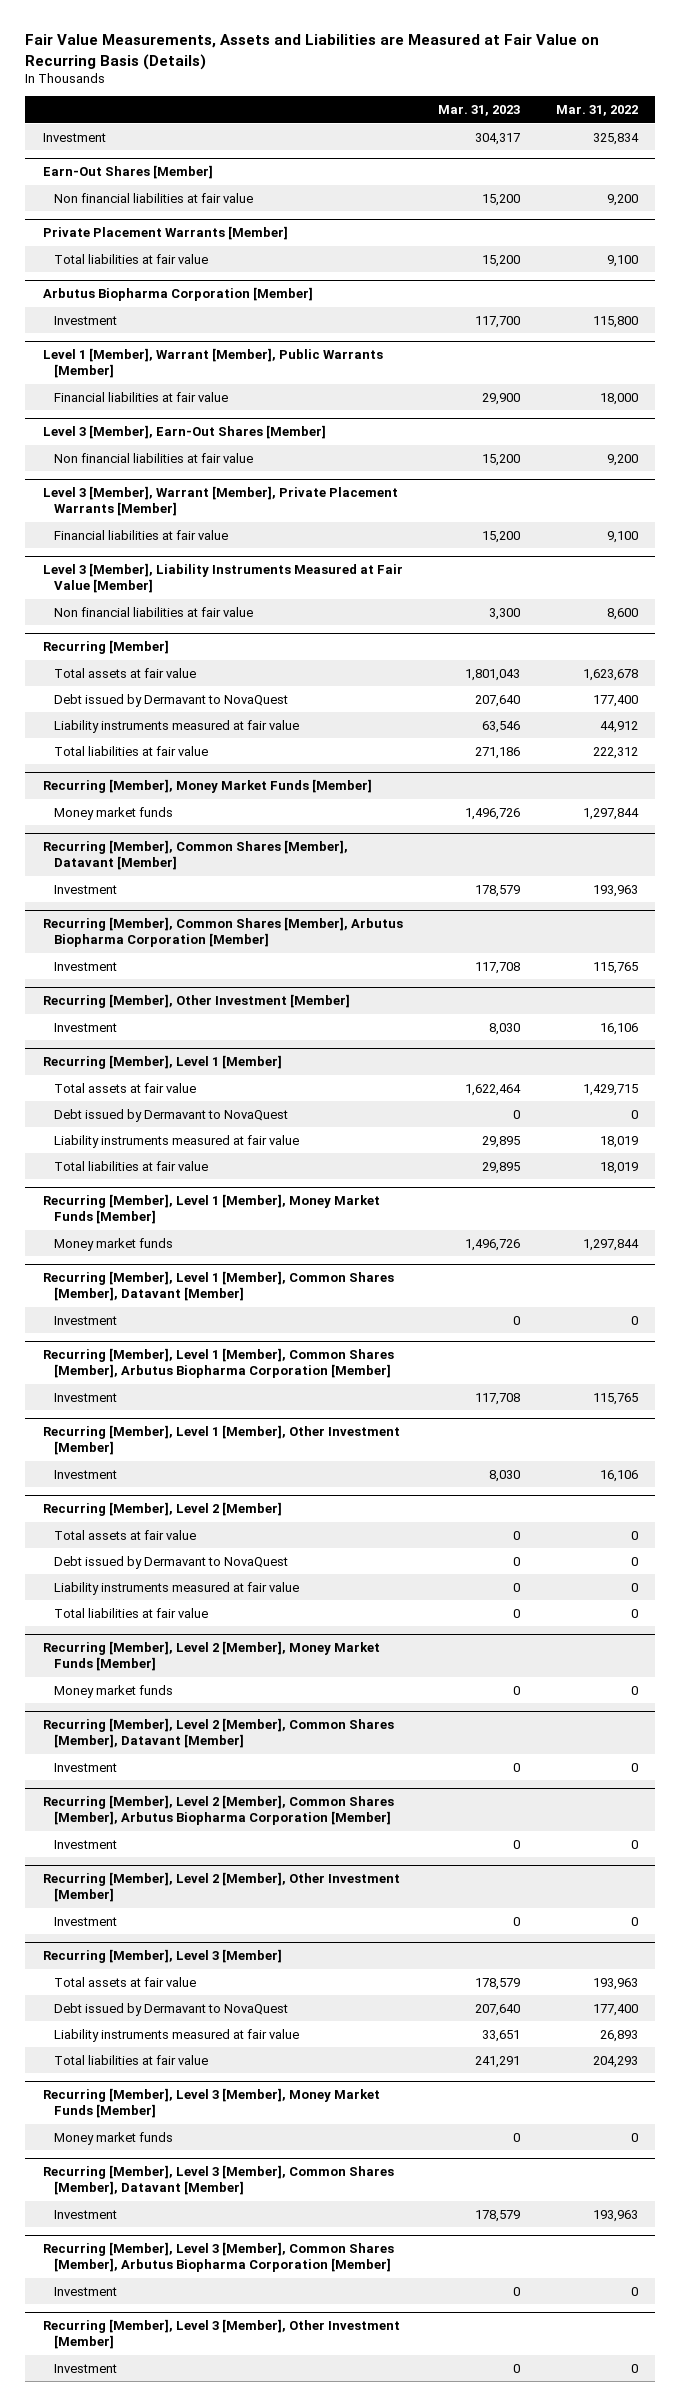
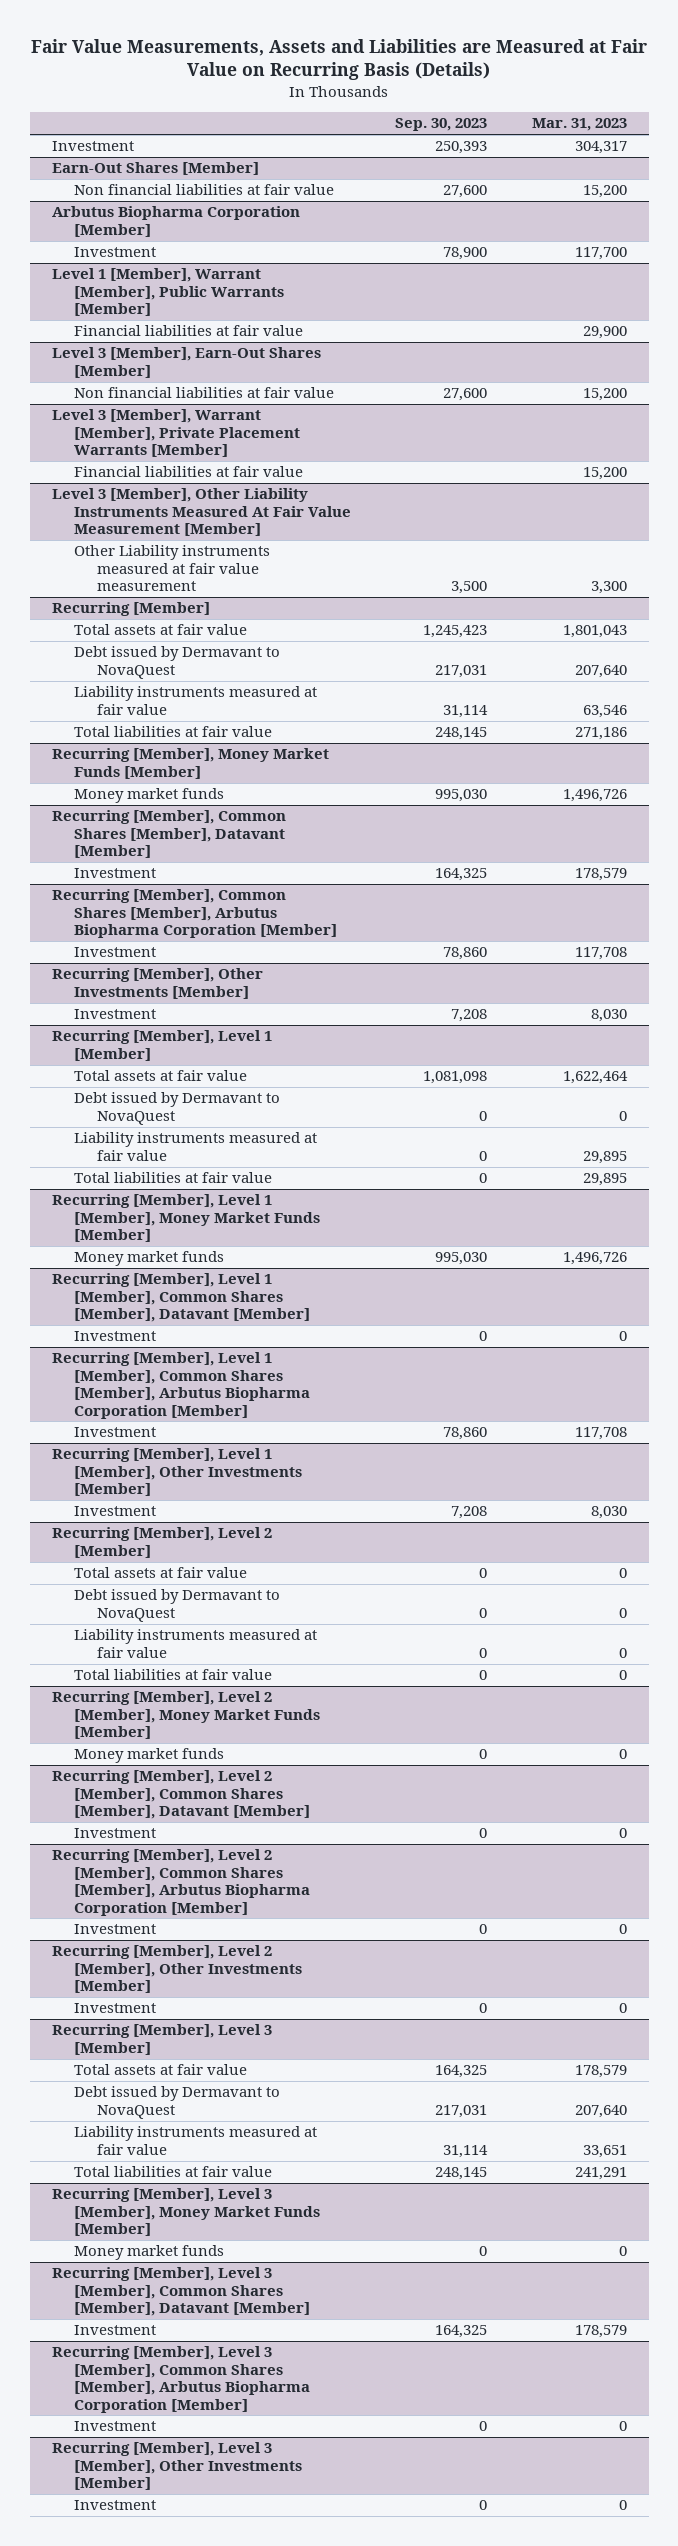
- | Mar. 31, 2023 | Mar. 31, 2022
+ | Sep. 30, 2023 | Mar. 31, 2023
- Private Placement Warrants [Member]
- Total liabilities at fair value | 15,200 | 9,100
- Level 3 [Member], Liability Instruments Measured at Fair Value [Member]
- Non financial liabilities at fair value | 3,300 | 8,600
+ Level 3 [Member], Other Liability Instruments Measured At Fair Value Measurement [Member]
+ Other Liability instruments measured at fair value measurement | 3,500 | 3,300
- Recurring [Member], Other Investment [Member]
+ Recurring [Member], Other Investments [Member]
- Recurring [Member], Level 1 [Member], Other Investment [Member]
+ Recurring [Member], Level 1 [Member], Other Investments [Member]
- Recurring [Member], Level 2 [Member], Other Investment [Member]
+ Recurring [Member], Level 2 [Member], Other Investments [Member]
- Recurring [Member], Level 3 [Member], Other Investment [Member]
+ Recurring [Member], Level 3 [Member], Other Investments [Member]

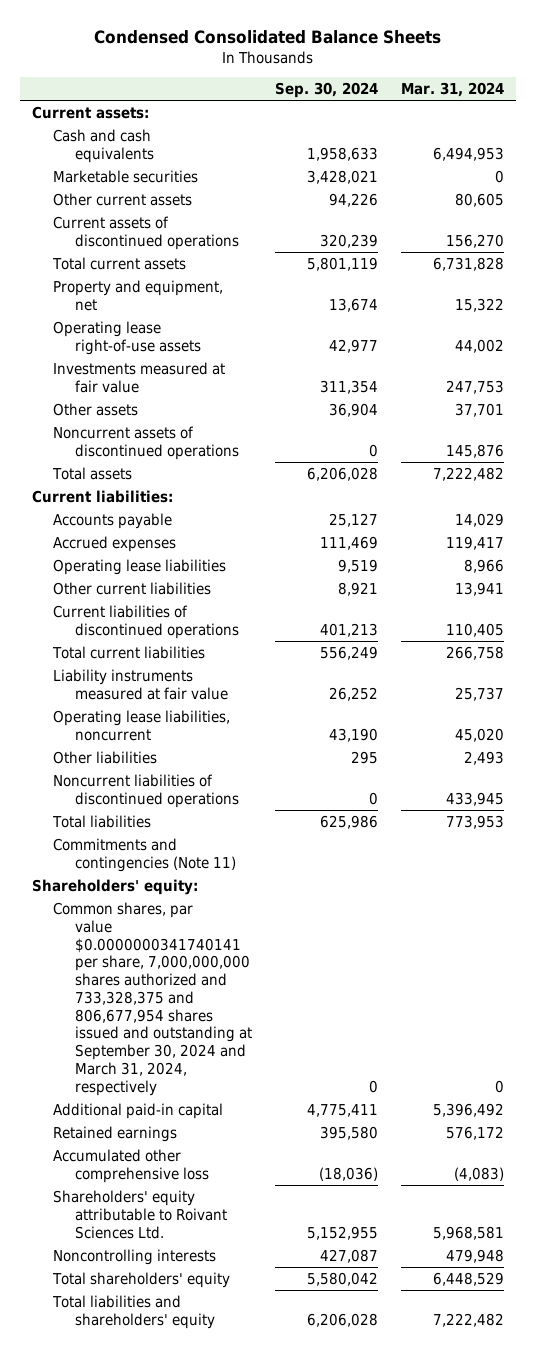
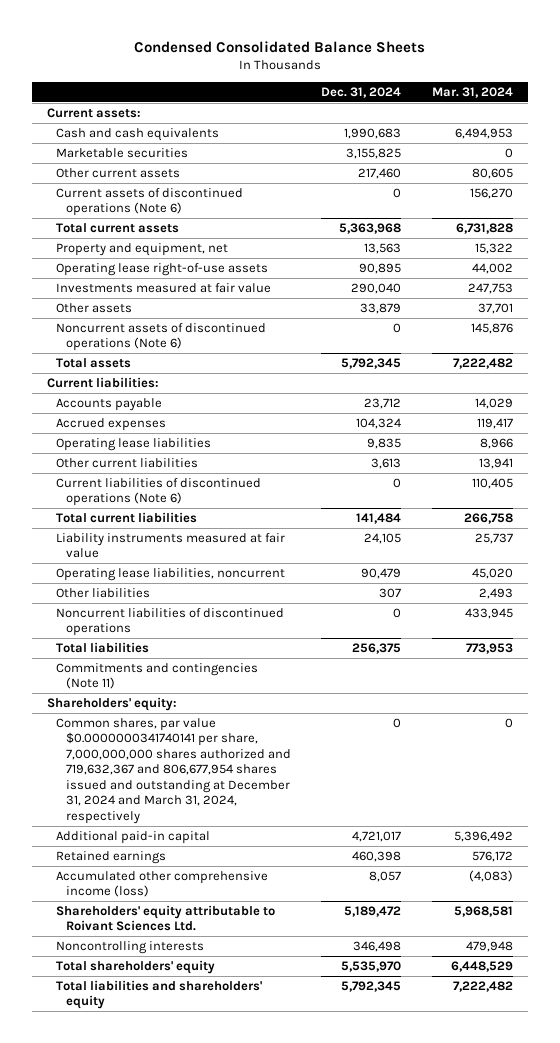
- | Sep. 30, 2024 | Mar. 31, 2024
+ | Dec. 31, 2024 | Mar. 31, 2024
- Current assets of discontinued operations | 320,239 | 156,270
+ Current assets of discontinued operations (Note 6) | 0 | 156,270
- Noncurrent assets of discontinued operations | 0 | 145,876
+ Noncurrent assets of discontinued operations (Note 6) | 0 | 145,876
- Current liabilities of discontinued operations | 401,213 | 110,405
+ Current liabilities of discontinued operations (Note 6) | 0 | 110,405
- Common shares, par value $0.0000000341740141 per share, 7,000,000,000 shares authorized and 733,328,375 and 806,677,954 shares issued and outstanding at September 30, 2024 and March 31, 2024, respectively | 0 | 0
+ Common shares, par value $0.0000000341740141 per share, 7,000,000,000 shares authorized and 719,632,367 and 806,677,954 shares issued and outstanding at December 31, 2024 and March 31, 2024, respectively | 0 | 0
- Accumulated other comprehensive loss | (18,036) | (4,083)
+ Accumulated other comprehensive income (loss) | 8,057 | (4,083)

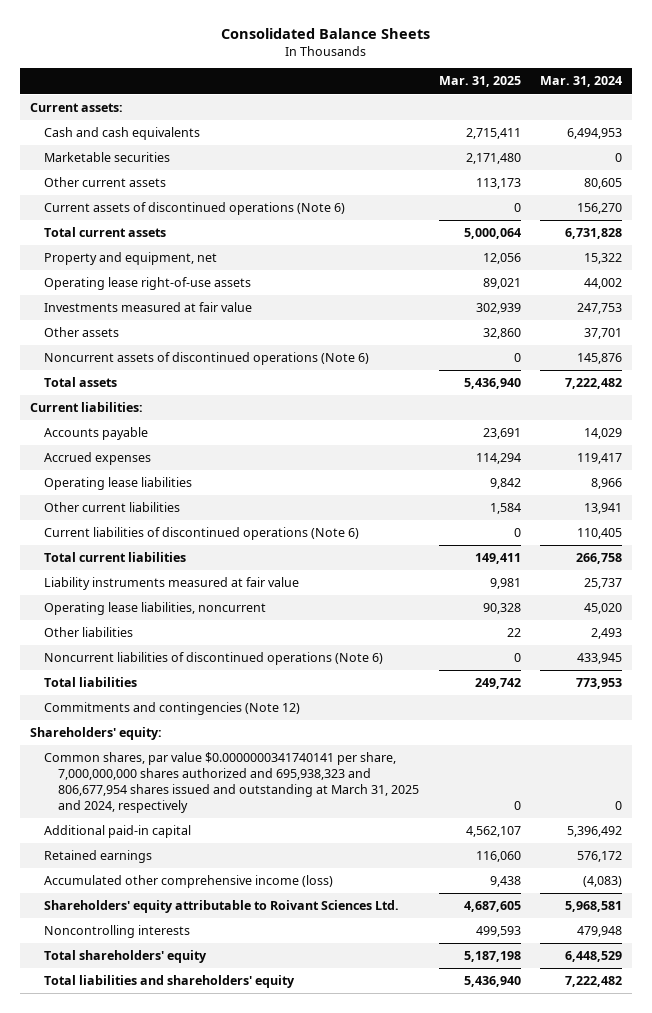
- Condensed Consolidated Balance Sheets
+ Consolidated Balance Sheets
- | Dec. 31, 2024 | Mar. 31, 2024
+ | Mar. 31, 2025 | Mar. 31, 2024
- Noncurrent liabilities of discontinued operations | 0 | 433,945
+ Noncurrent liabilities of discontinued operations (Note 6) | 0 | 433,945
- Commitments and contingencies (Note 11)
+ Commitments and contingencies (Note 12)
- Common shares, par value $0.0000000341740141 per share, 7,000,000,000 shares authorized and 719,632,367 and 806,677,954 shares issued and outstanding at December 31, 2024 and March 31, 2024, respectively | 0 | 0
+ Common shares, par value $0.0000000341740141 per share, 7,000,000,000 shares authorized and 695,938,323 and 806,677,954 shares issued and outstanding at March 31, 2025 and 2024, respectively | 0 | 0

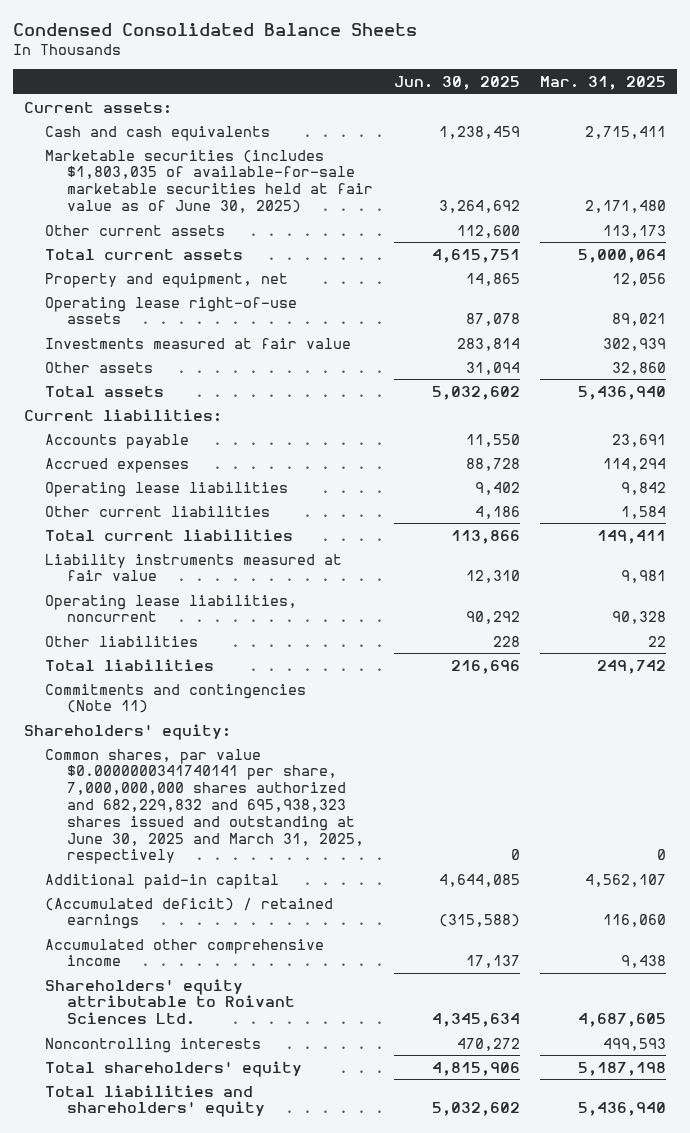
- Consolidated Balance Sheets
+ Condensed Consolidated Balance Sheets
- | Mar. 31, 2025 | Mar. 31, 2024
+ | Jun. 30, 2025 | Mar. 31, 2025
- Marketable securities | 2,171,480 | 0
+ Marketable securities (includes $1,803,035 of available-for-sale marketable securities held at fair value as of June 30, 2025) | 3,264,692 | 2,171,480
- Current assets of discontinued operations (Note 6) | 0 | 156,270
- Noncurrent assets of discontinued operations (Note 6) | 0 | 145,876
- Current liabilities of discontinued operations (Note 6) | 0 | 110,405
- Noncurrent liabilities of discontinued operations (Note 6) | 0 | 433,945
- Commitments and contingencies (Note 12)
+ Commitments and contingencies (Note 11)
- Common shares, par value $0.0000000341740141 per share, 7,000,000,000 shares authorized and 695,938,323 and 806,677,954 shares issued and outstanding at March 31, 2025 and 2024, respectively | 0 | 0
+ Common shares, par value $0.0000000341740141 per share, 7,000,000,000 shares authorized and 682,229,832 and 695,938,323 shares issued and outstanding at June 30, 2025 and March 31, 2025, respectively | 0 | 0
- Retained earnings | 116,060 | 576,172
- Accumulated other comprehensive income (loss) | 9,438 | (4,083)
+ (Accumulated deficit) / retained earnings | (315,588) | 116,060
+ Accumulated other comprehensive income | 17,137 | 9,438

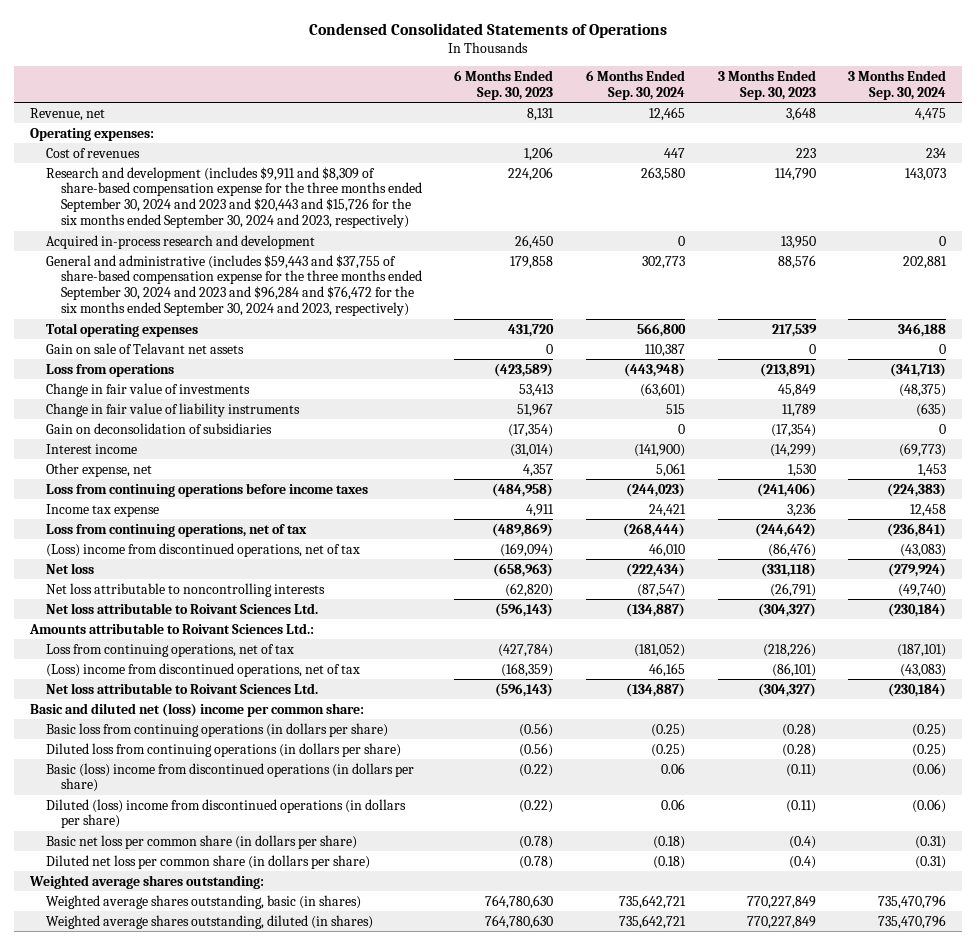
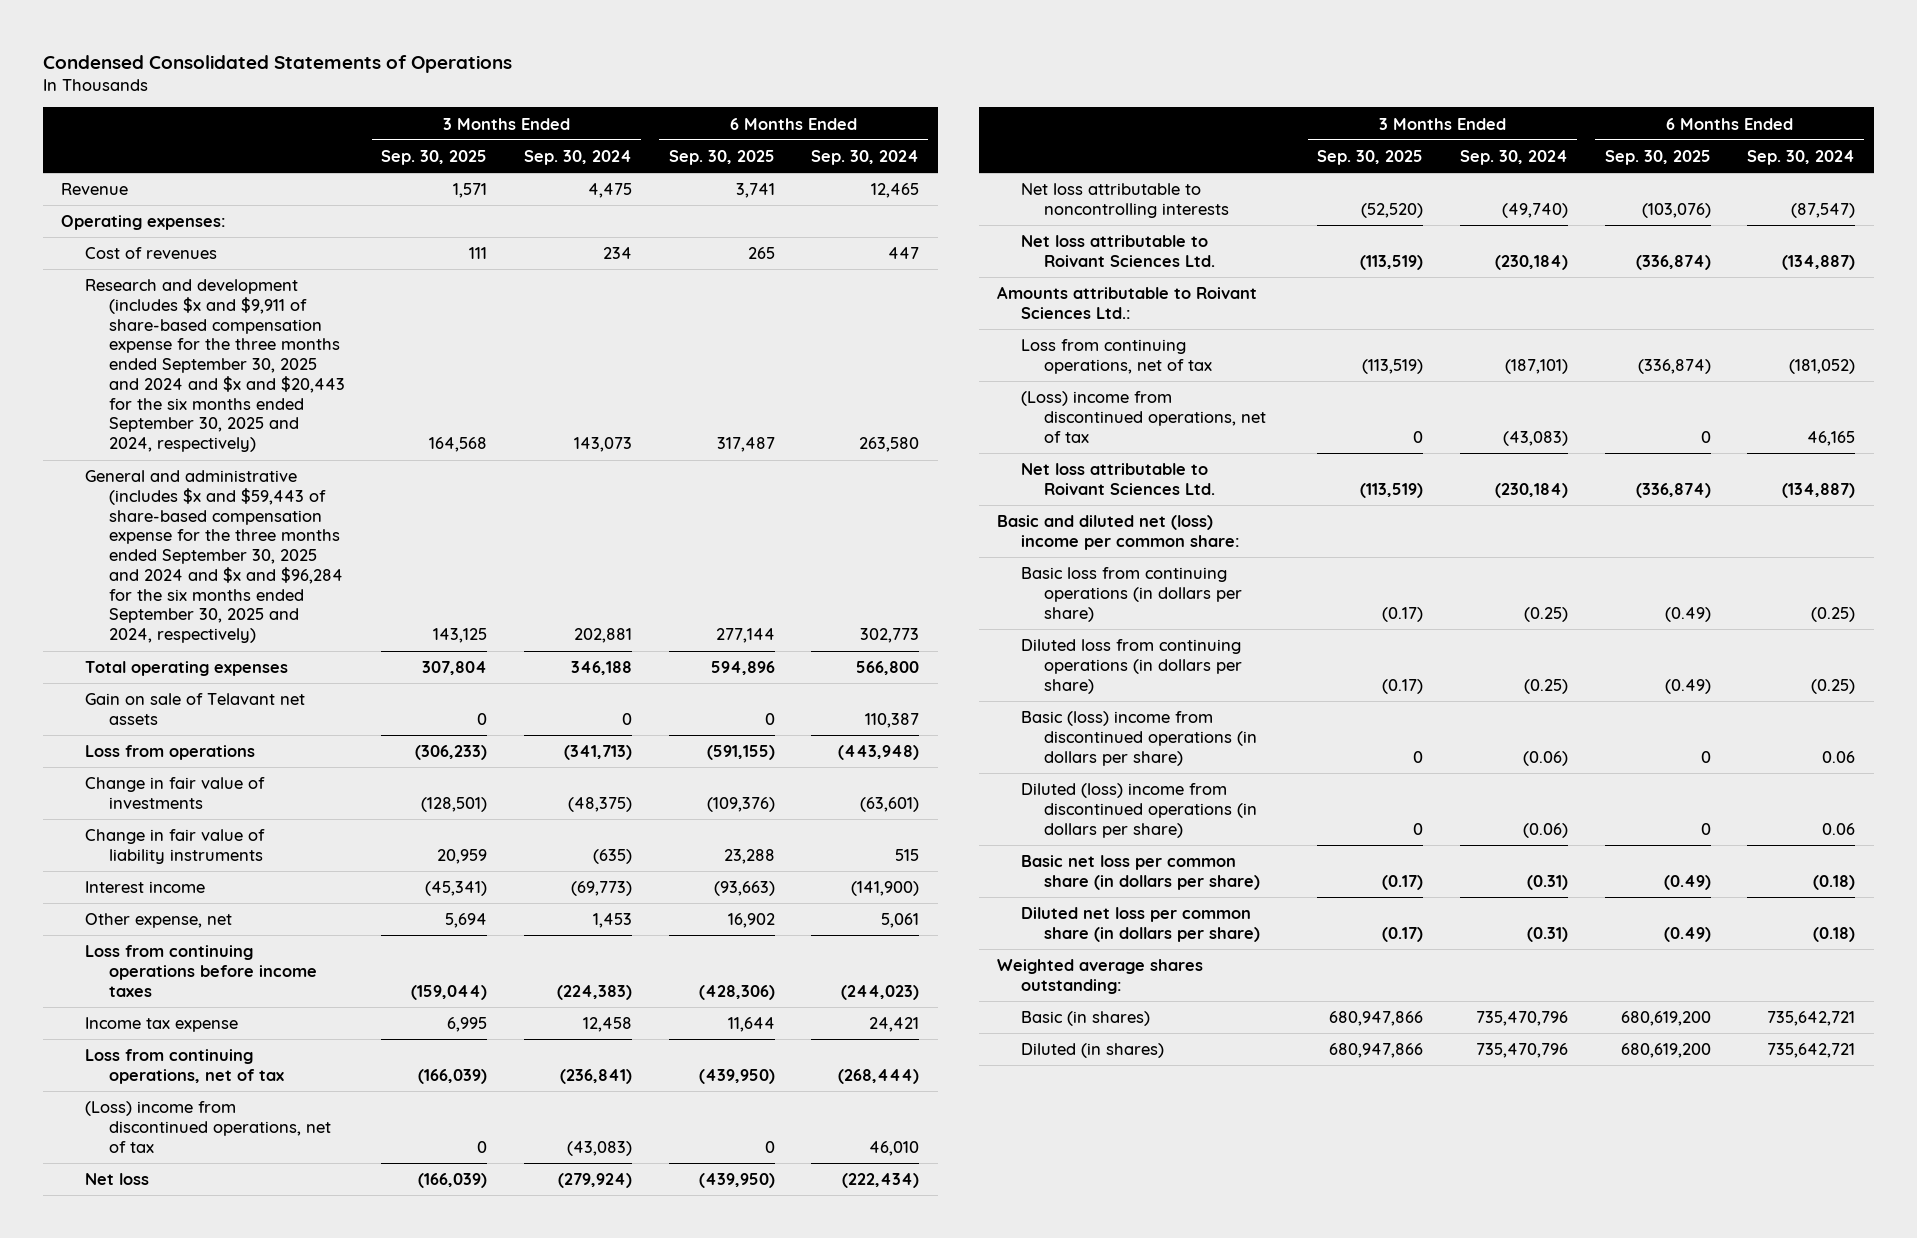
- | 6 Months Ended Sep. 30, 2023 | 6 Months Ended Sep. 30, 2024 | 3 Months Ended Sep. 30, 2023 | 3 Months Ended Sep. 30, 2024
+ | 3 Months Ended Sep. 30, 2025 | 3 Months Ended Sep. 30, 2024 | 6 Months Ended Sep. 30, 2025 | 6 Months Ended Sep. 30, 2024
- Revenue, net | 8,131 | 12,465 | 3,648 | 4,475
+ Revenue | 1,571 | 4,475 | 3,741 | 12,465
- Research and development (includes $9,911 and $8,309 of share-based compensation expense for the three months ended September 30, 2024 and 2023 and $20,443 and $15,726 for the six months ended September 30, 2024 and 2023, respectively) | 224,206 | 263,580 | 114,790 | 143,073
- Acquired in-process research and development | 26,450 | 0 | 13,950 | 0
- General and administrative (includes $59,443 and $37,755 of share-based compensation expense for the three months ended September 30, 2024 and 2023 and $96,284 and $76,472 for the six months ended September 30, 2024 and 2023, respectively) | 179,858 | 302,773 | 88,576 | 202,881
+ Research and development (includes $x and $9,911 of share-based compensation expense for the three months ended September 30, 2025 and 2024 and $x and $20,443 for the six months ended September 30, 2025 and 2024, respectively) | 164,568 | 143,073 | 317,487 | 263,580
+ General and administrative (includes $x and $59,443 of share-based compensation expense for the three months ended September 30, 2025 and 2024 and $x and $96,284 for the six months ended September 30, 2025 and 2024, respectively) | 143,125 | 202,881 | 277,144 | 302,773
- Gain on deconsolidation of subsidiaries | (17,354) | 0 | (17,354) | 0
- Weighted average shares outstanding, basic (in shares) | 764,780,630 | 735,642,721 | 770,227,849 | 735,470,796
- Weighted average shares outstanding, diluted (in shares) | 764,780,630 | 735,642,721 | 770,227,849 | 735,470,796
+ Basic (in shares) | 680,947,866 | 735,470,796 | 680,619,200 | 735,642,721
+ Diluted (in shares) | 680,947,866 | 735,470,796 | 680,619,200 | 735,642,721

